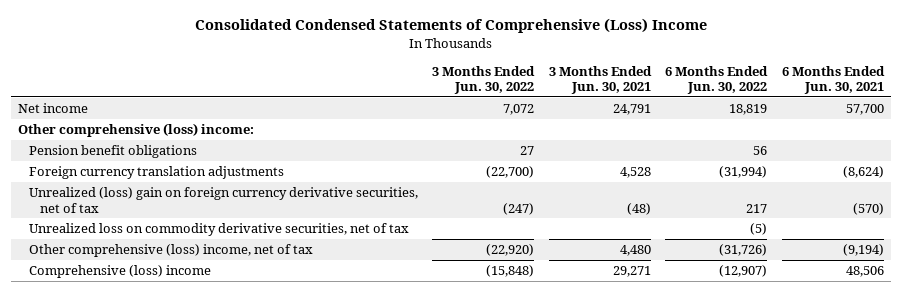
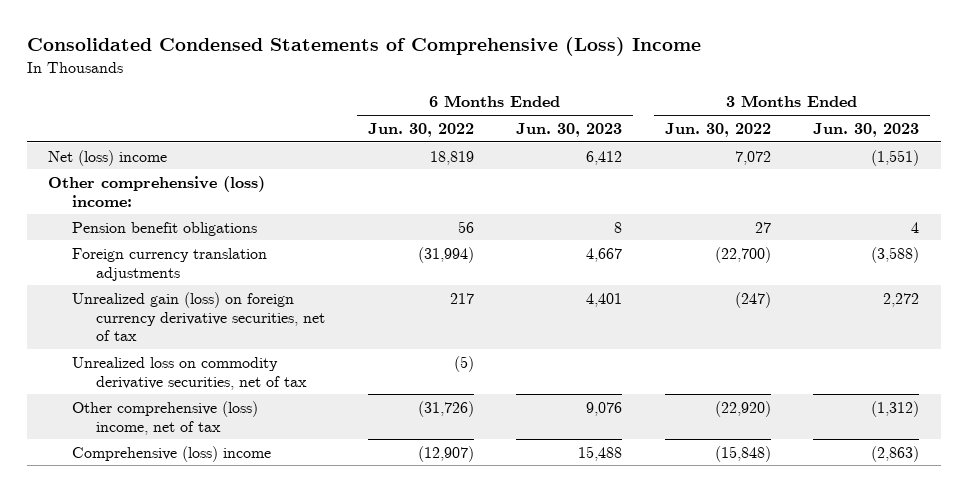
- | 3 Months Ended Jun. 30, 2022 | 3 Months Ended Jun. 30, 2021 | 6 Months Ended Jun. 30, 2022 | 6 Months Ended Jun. 30, 2021
+ | 6 Months Ended Jun. 30, 2022 | 6 Months Ended Jun. 30, 2023 | 3 Months Ended Jun. 30, 2022 | 3 Months Ended Jun. 30, 2023
- Net income | 7,072 | 24,791 | 18,819 | 57,700
+ Net (loss) income | 18,819 | 6,412 | 7,072 | (1,551)
- Unrealized (loss) gain on foreign currency derivative securities, net of tax | (247) | (48) | 217 | (570)
+ Unrealized gain (loss) on foreign currency derivative securities, net of tax | 217 | 4,401 | (247) | 2,272

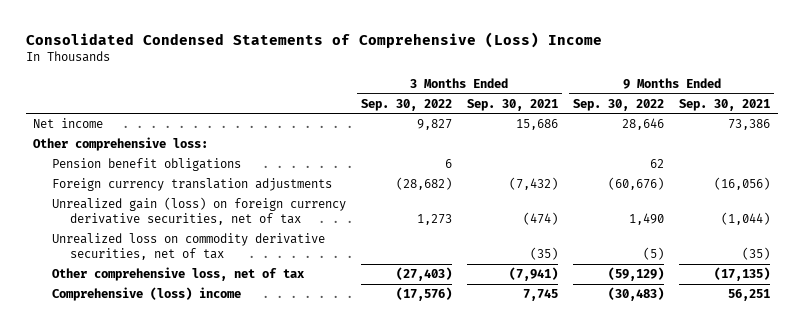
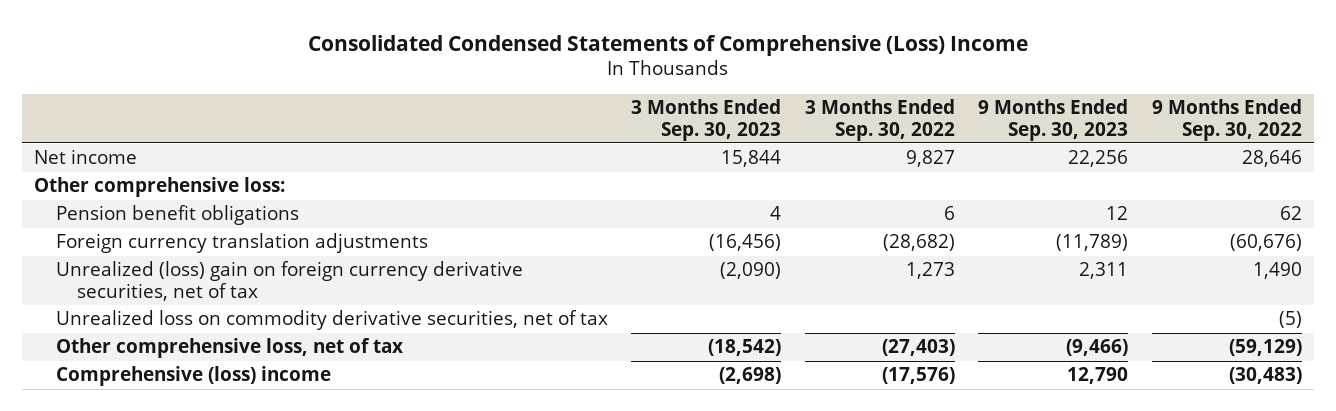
- | 3 Months Ended Sep. 30, 2022 | 3 Months Ended Sep. 30, 2021 | 9 Months Ended Sep. 30, 2022 | 9 Months Ended Sep. 30, 2021
+ | 3 Months Ended Sep. 30, 2023 | 3 Months Ended Sep. 30, 2022 | 9 Months Ended Sep. 30, 2023 | 9 Months Ended Sep. 30, 2022
- Unrealized gain (loss) on foreign currency derivative securities, net of tax | 1,273 | (474) | 1,490 | (1,044)
+ Unrealized (loss) gain on foreign currency derivative securities, net of tax | (2,090) | 1,273 | 2,311 | 1,490

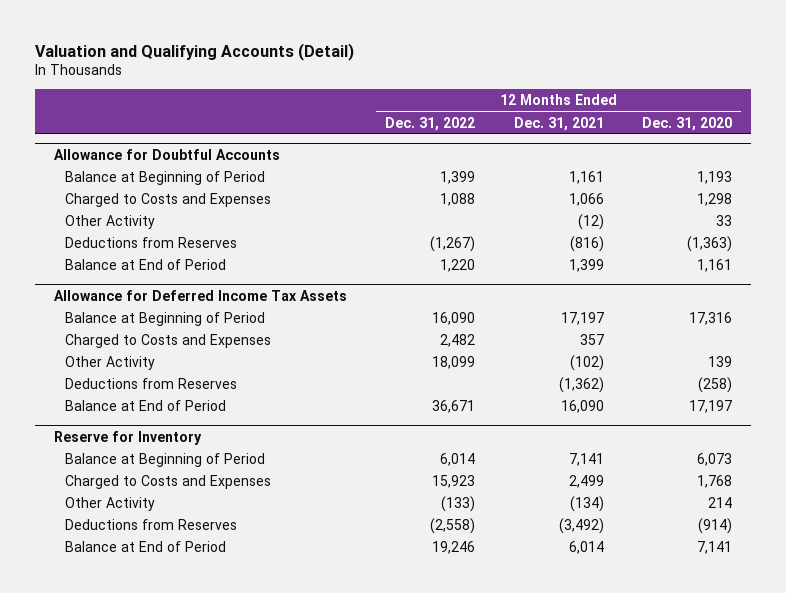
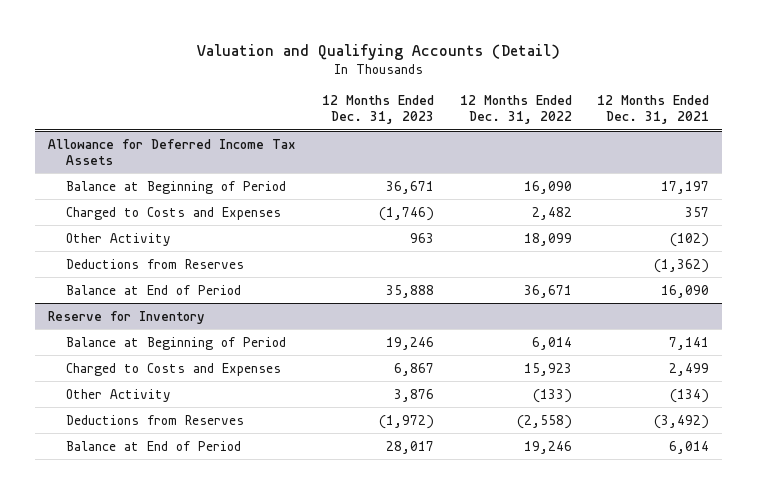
- | 12 Months Ended Dec. 31, 2022 | 12 Months Ended Dec. 31, 2021 | 12 Months Ended Dec. 31, 2020
+ | 12 Months Ended Dec. 31, 2023 | 12 Months Ended Dec. 31, 2022 | 12 Months Ended Dec. 31, 2021
- Allowance for Doubtful Accounts
- Balance at Beginning of Period | 1,399 | 1,161 | 1,193
- Charged to Costs and Expenses | 1,088 | 1,066 | 1,298
- Other Activity | | (12) | 33
- Deductions from Reserves | (1,267) | (816) | (1,363)
- Balance at End of Period | 1,220 | 1,399 | 1,161

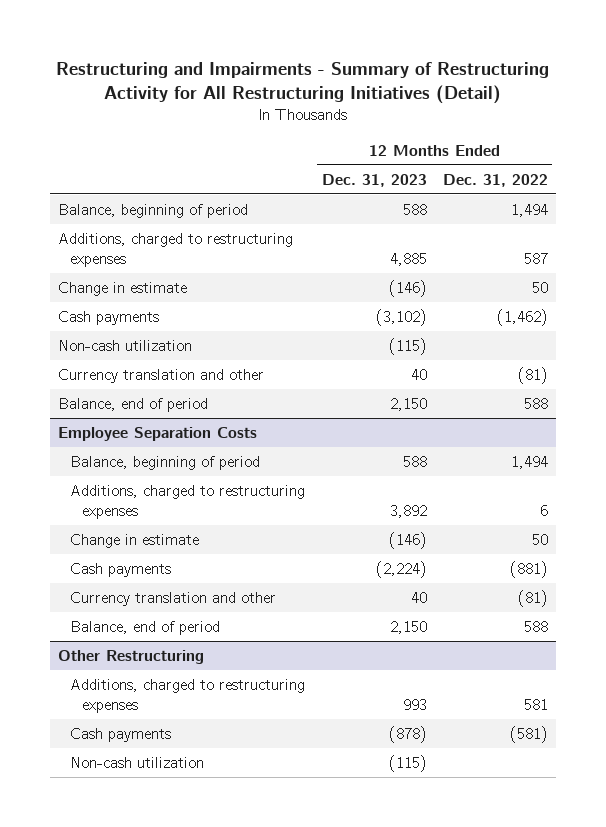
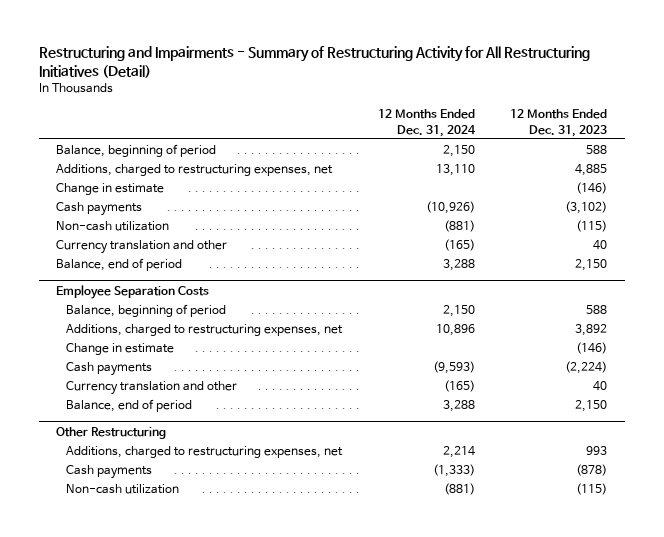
- | 12 Months Ended Dec. 31, 2023 | 12 Months Ended Dec. 31, 2022
+ | 12 Months Ended Dec. 31, 2024 | 12 Months Ended Dec. 31, 2023
- Additions, charged to restructuring expenses | 4,885 | 587
+ Additions, charged to restructuring expenses, net | 13,110 | 4,885
@ Employee Separation Costs
- Additions, charged to restructuring expenses | 3,892 | 6
+ Additions, charged to restructuring expenses, net | 10,896 | 3,892
@ Other Restructuring
- Additions, charged to restructuring expenses | 993 | 581
+ Additions, charged to restructuring expenses, net | 2,214 | 993

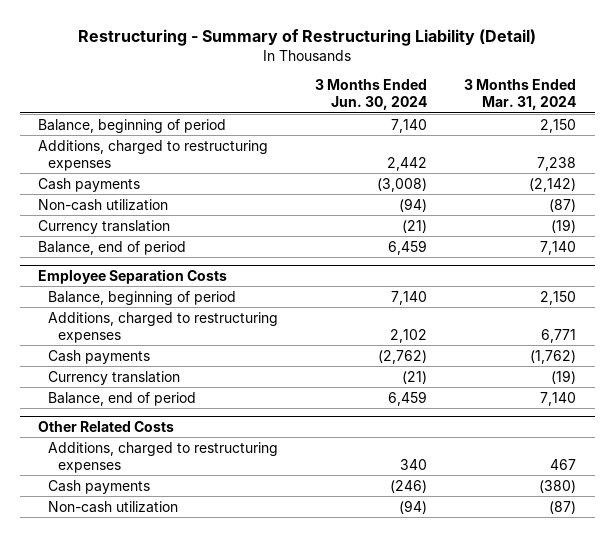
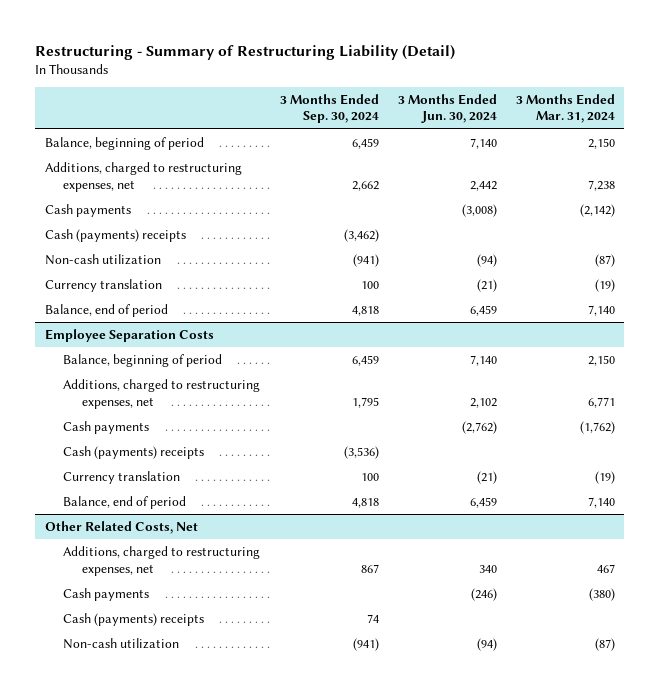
- | 3 Months Ended Jun. 30, 2024 | 3 Months Ended Mar. 31, 2024
+ | 3 Months Ended Sep. 30, 2024 | 3 Months Ended Jun. 30, 2024 | 3 Months Ended Mar. 31, 2024
- Additions, charged to restructuring expenses | 2,442 | 7,238
+ Additions, charged to restructuring expenses, net | 2,662 | 2,442 | 7,238
+ Cash (payments) receipts | (3,462) | |
@ Employee Separation Costs
- Additions, charged to restructuring expenses | 2,102 | 6,771
+ Additions, charged to restructuring expenses, net | 1,795 | 2,102 | 6,771
+ Cash (payments) receipts | (3,536) | |
- Other Related Costs
- Additions, charged to restructuring expenses | 340 | 467
+ Other Related Costs, Net
+ Additions, charged to restructuring expenses, net | 867 | 340 | 467
+ Cash (payments) receipts | 74 | |

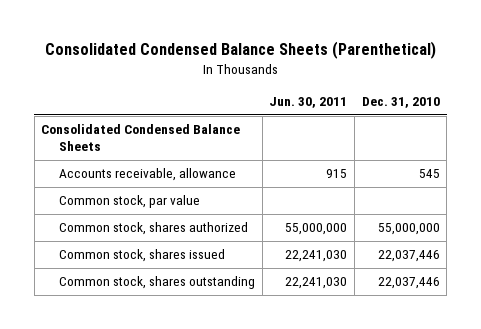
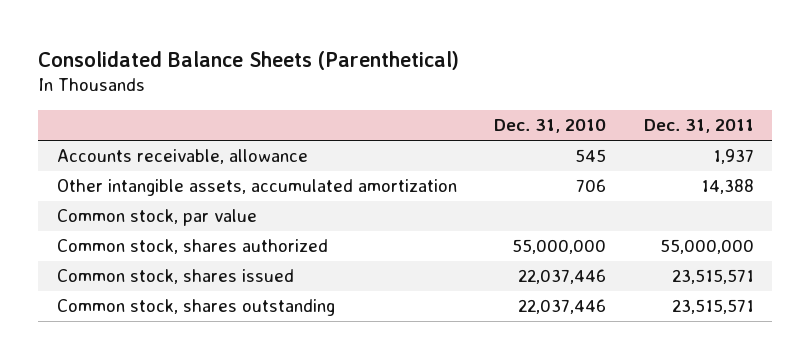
- Consolidated Condensed Balance Sheets (Parenthetical)
+ Consolidated Balance Sheets (Parenthetical)
- | Jun. 30, 2011 | Dec. 31, 2010
+ | Dec. 31, 2010 | Dec. 31, 2011
- Consolidated Condensed Balance Sheets
+ Other intangible assets, accumulated amortization | 706 | 14,388

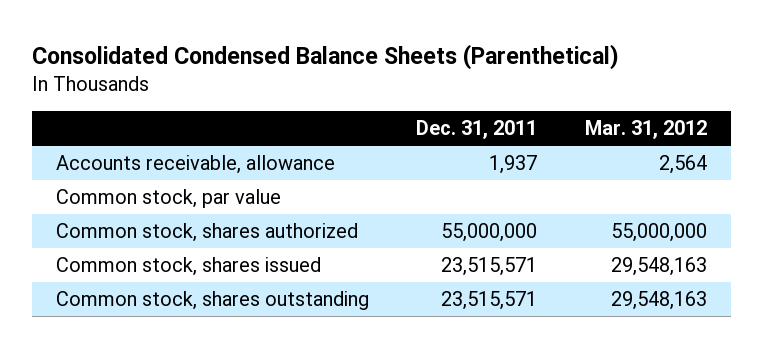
- Consolidated Balance Sheets (Parenthetical)
+ Consolidated Condensed Balance Sheets (Parenthetical)
- | Dec. 31, 2010 | Dec. 31, 2011
+ | Dec. 31, 2011 | Mar. 31, 2012
- Other intangible assets, accumulated amortization | 706 | 14,388

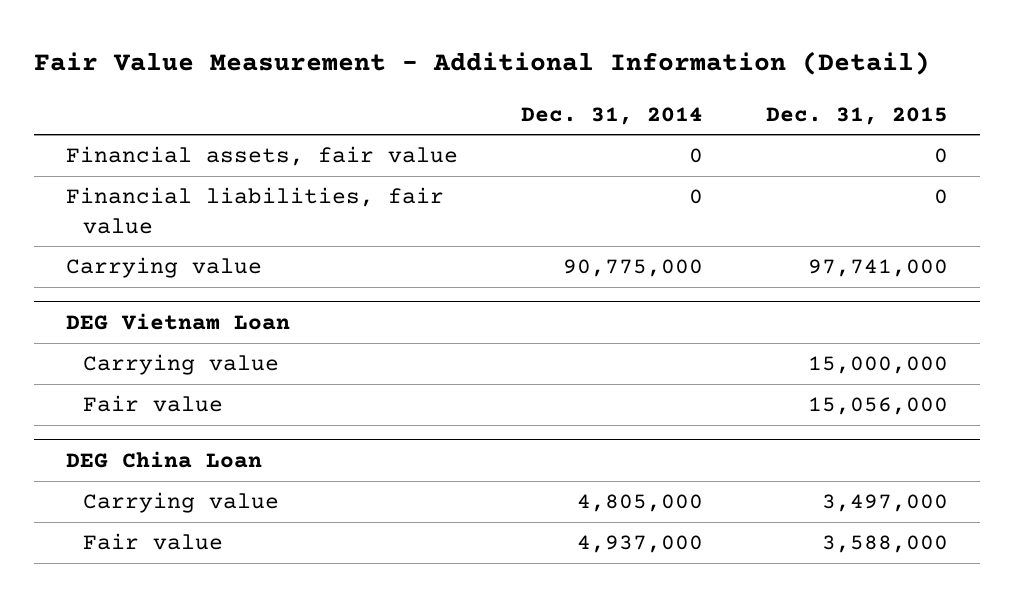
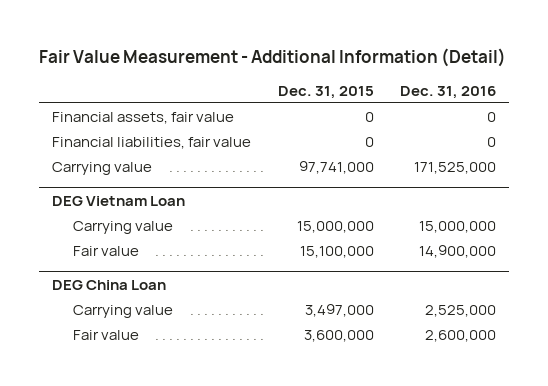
- | Dec. 31, 2014 | Dec. 31, 2015
+ | Dec. 31, 2015 | Dec. 31, 2016
@ DEG Vietnam Loan
- Fair value | | 15,056,000
+ Fair value | 15,100,000 | 14,900,000
@ DEG China Loan
- Fair value | 4,937,000 | 3,588,000
+ Fair value | 3,600,000 | 2,600,000

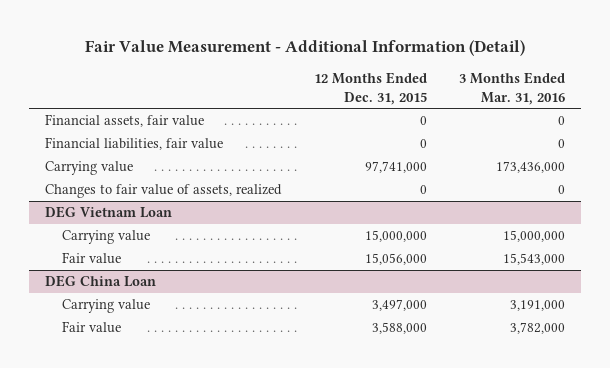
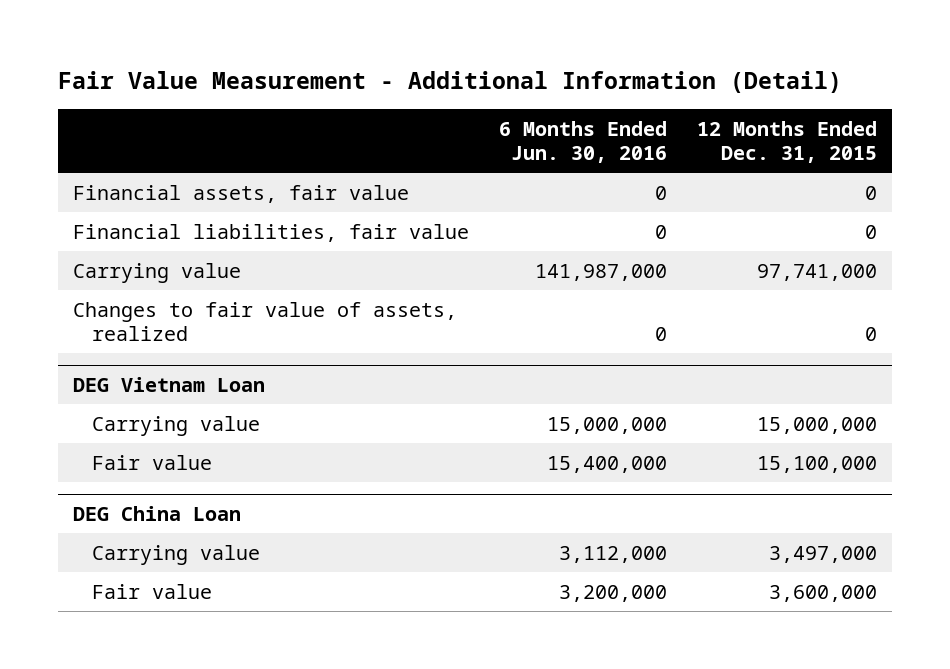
- | 12 Months Ended Dec. 31, 2015 | 3 Months Ended Mar. 31, 2016
+ | 6 Months Ended Jun. 30, 2016 | 12 Months Ended Dec. 31, 2015
@ DEG Vietnam Loan
- Fair value | 15,056,000 | 15,543,000
+ Fair value | 15,400,000 | 15,100,000
@ DEG China Loan
- Fair value | 3,588,000 | 3,782,000
+ Fair value | 3,200,000 | 3,600,000

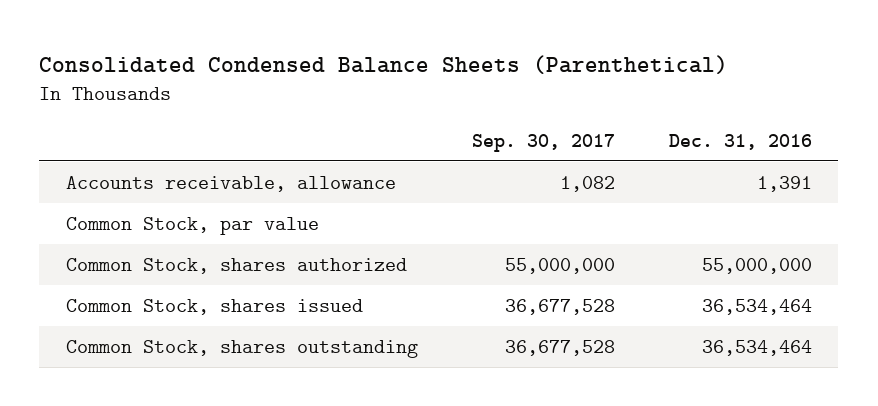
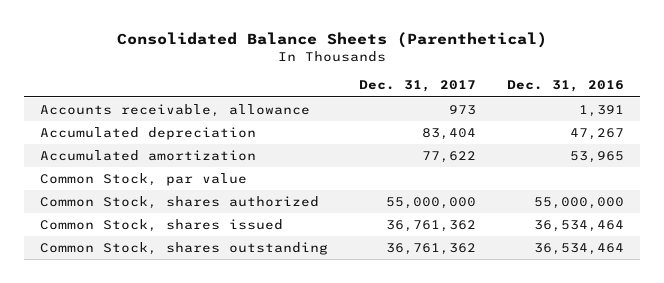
- Consolidated Condensed Balance Sheets (Parenthetical)
+ Consolidated Balance Sheets (Parenthetical)
- | Sep. 30, 2017 | Dec. 31, 2016
+ | Dec. 31, 2017 | Dec. 31, 2016
+ Accumulated depreciation | 83,404 | 47,267
+ Accumulated amortization | 77,622 | 53,965

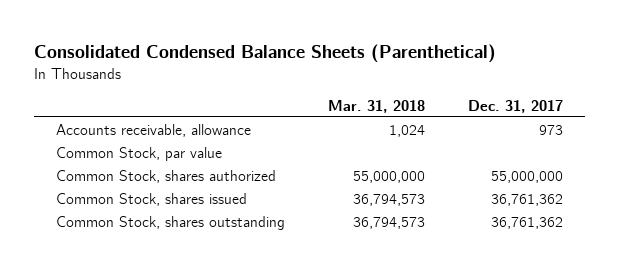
- Consolidated Balance Sheets (Parenthetical)
+ Consolidated Condensed Balance Sheets (Parenthetical)
- | Dec. 31, 2017 | Dec. 31, 2016
+ | Mar. 31, 2018 | Dec. 31, 2017
- Accumulated depreciation | 83,404 | 47,267
- Accumulated amortization | 77,622 | 53,965

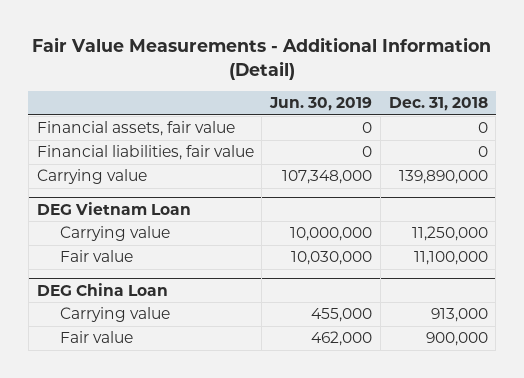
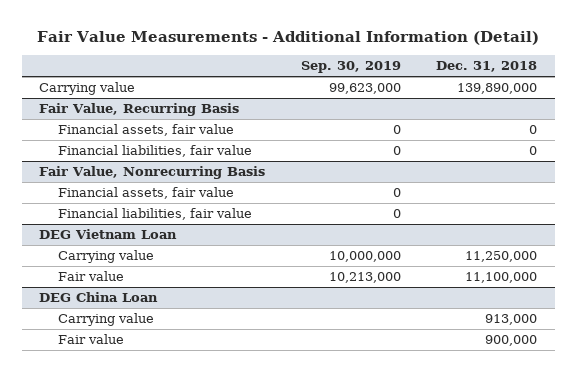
- | Jun. 30, 2019 | Dec. 31, 2018
+ | Sep. 30, 2019 | Dec. 31, 2018
moved up: Carrying value | 99,623,000 | 139,890,000
+ Fair Value, Recurring Basis
+ Fair Value, Nonrecurring Basis
+ Financial assets, fair value | 0 |
+ Financial liabilities, fair value | 0 |

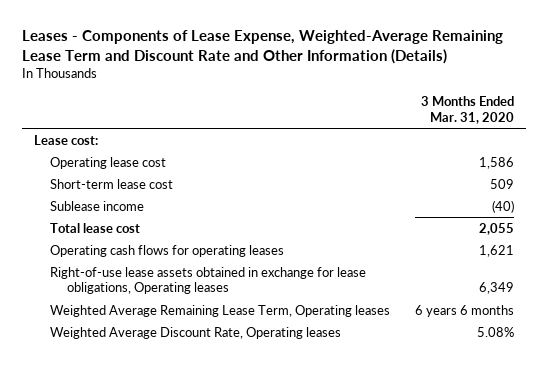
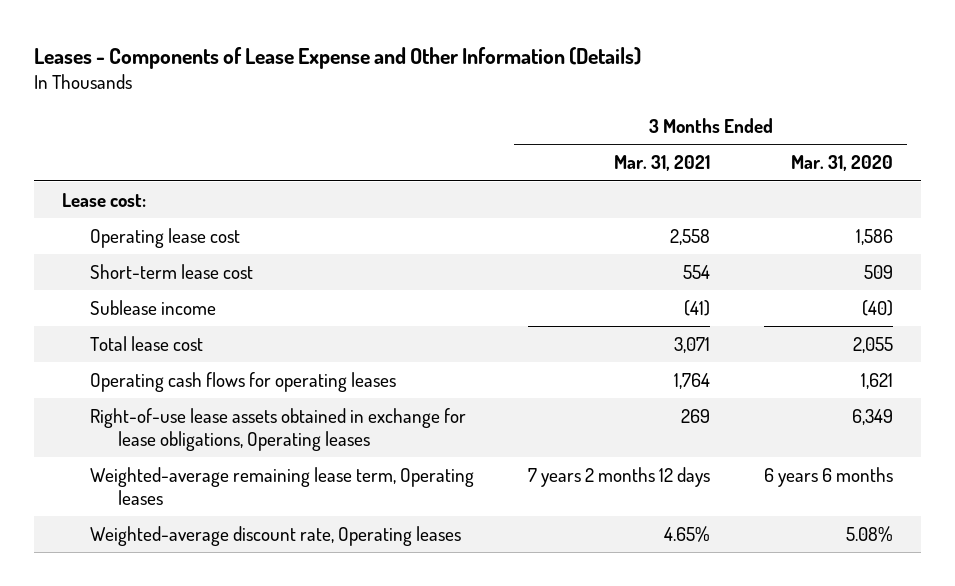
- Leases - Components of Lease Expense, Weighted-Average Remaining Lease Term and Discount Rate and Other Information (Details)
+ Leases - Components of Lease Expense and Other Information (Details)
- | 3 Months Ended Mar. 31, 2020
+ | 3 Months Ended Mar. 31, 2021 | 3 Months Ended Mar. 31, 2020
- Weighted Average Remaining Lease Term, Operating leases | 6 years 6 months
- Weighted Average Discount Rate, Operating leases | 5.08%
+ Weighted-average remaining lease term, Operating leases | 7 years 2 months 12 days | 6 years 6 months
+ Weighted-average discount rate, Operating leases | 4.65% | 5.08%

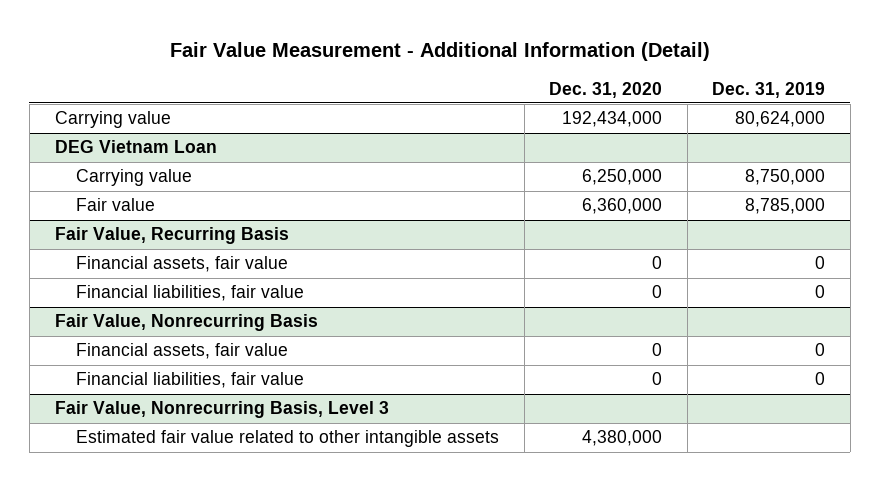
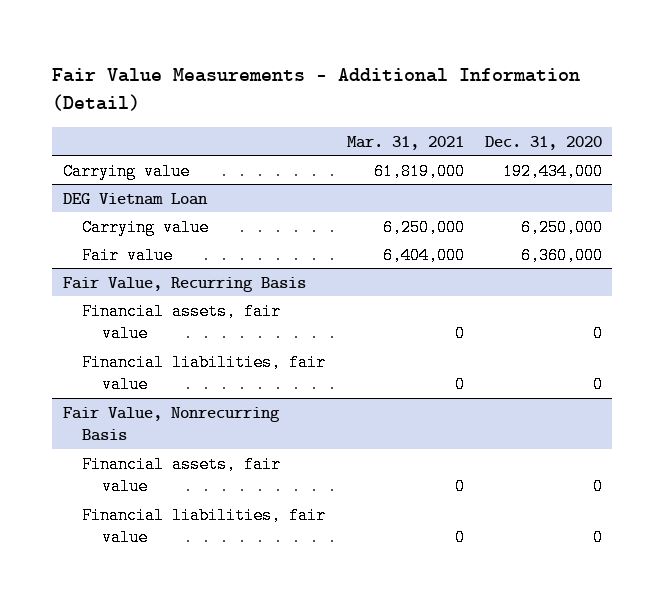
- Fair Value Measurement - Additional Information (Detail)
+ Fair Value Measurements - Additional Information (Detail)
- | Dec. 31, 2020 | Dec. 31, 2019
+ | Mar. 31, 2021 | Dec. 31, 2020
- Fair Value, Nonrecurring Basis, Level 3
- Estimated fair value related to other intangible assets | 4,380,000 |

